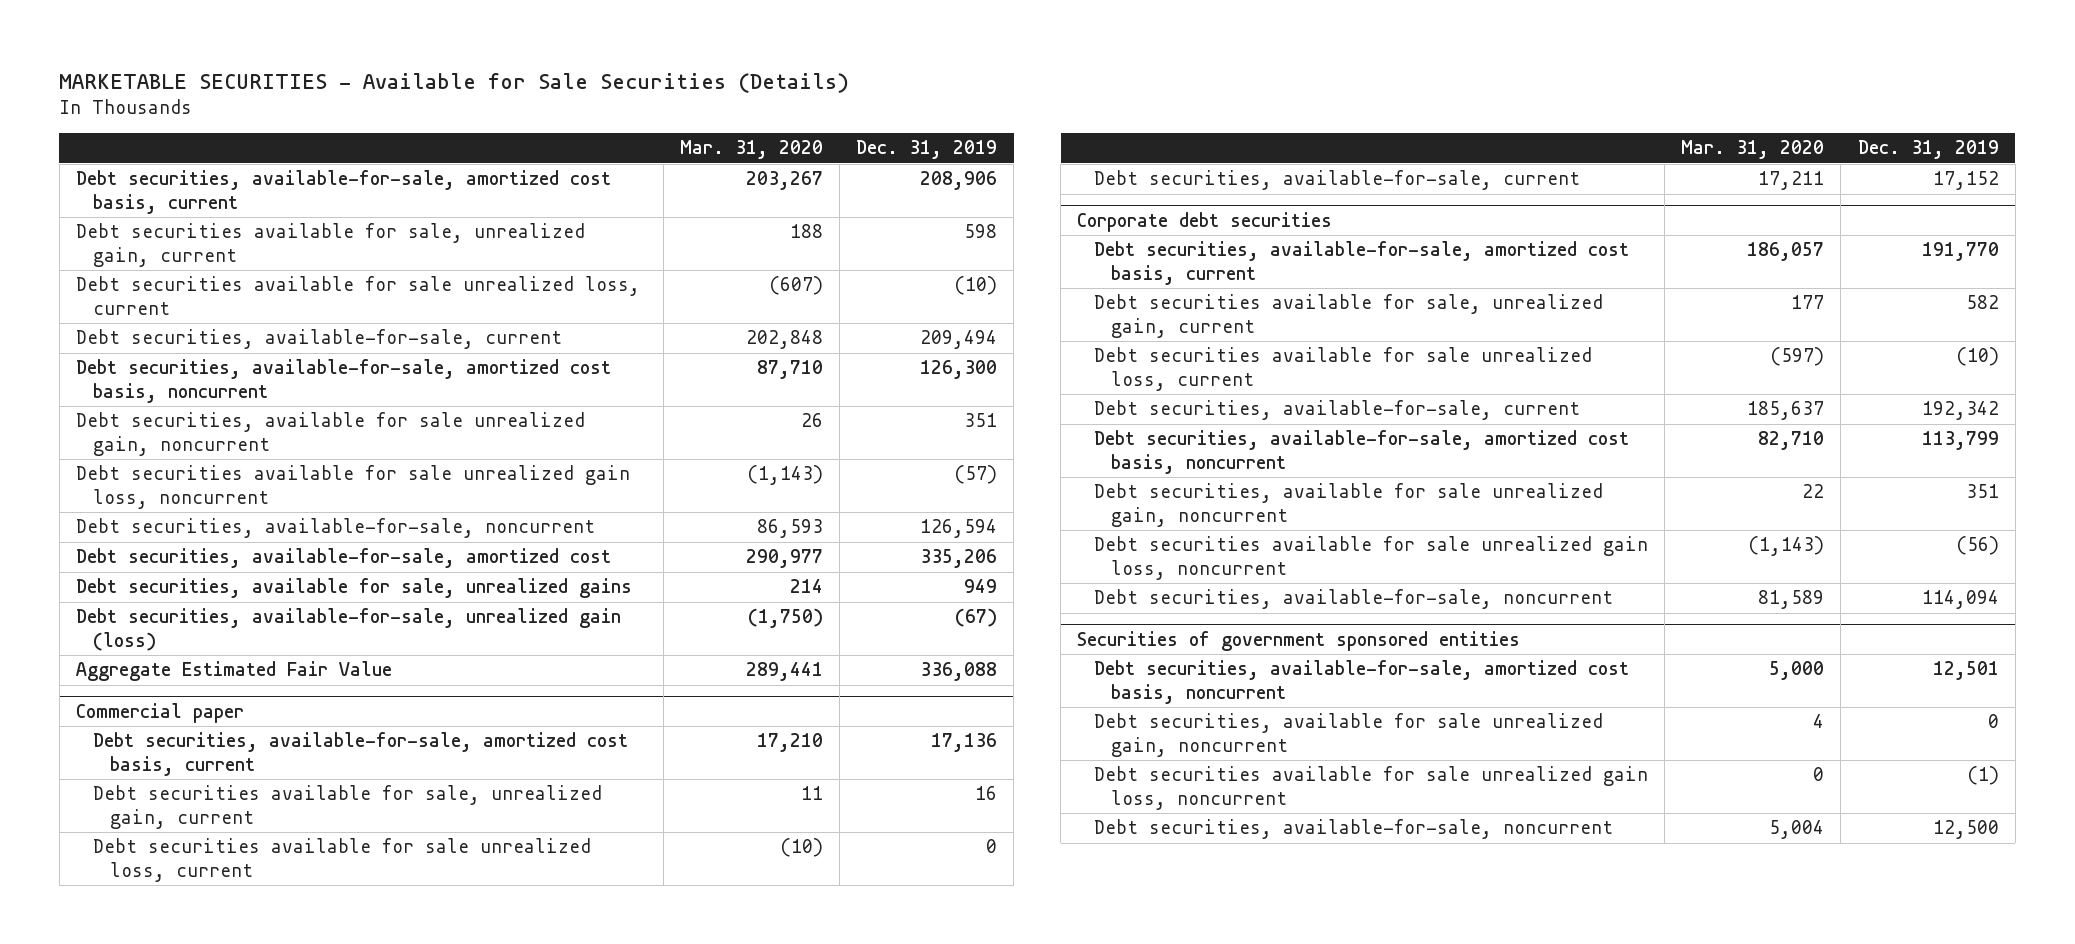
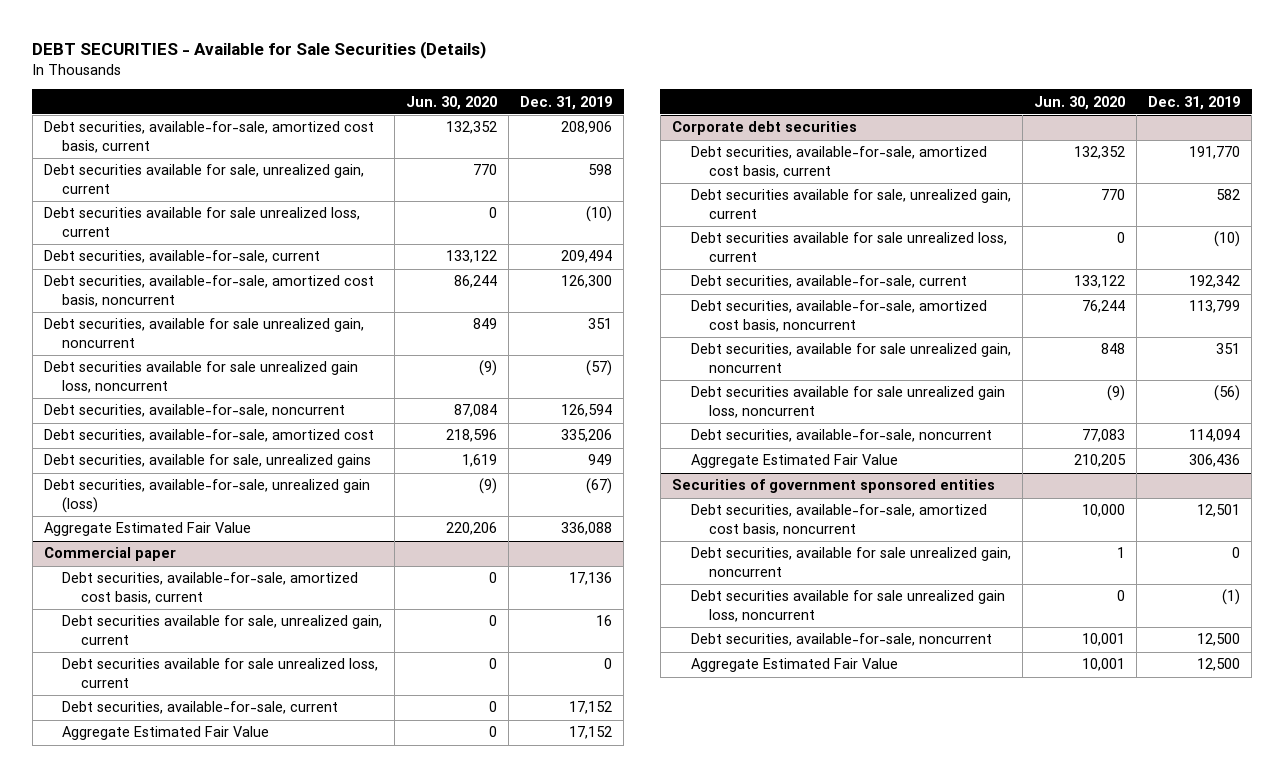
- MARKETABLE SECURITIES - Available for Sale Securities (Details)
+ DEBT SECURITIES - Available for Sale Securities (Details)
- | Mar. 31, 2020 | Dec. 31, 2019
+ | Jun. 30, 2020 | Dec. 31, 2019
@ Commercial paper
+ Aggregate Estimated Fair Value | 0 | 17,152
@ Corporate debt securities
+ Aggregate Estimated Fair Value | 210,205 | 306,436
@ Securities of government sponsored entities
+ Aggregate Estimated Fair Value | 10,001 | 12,500

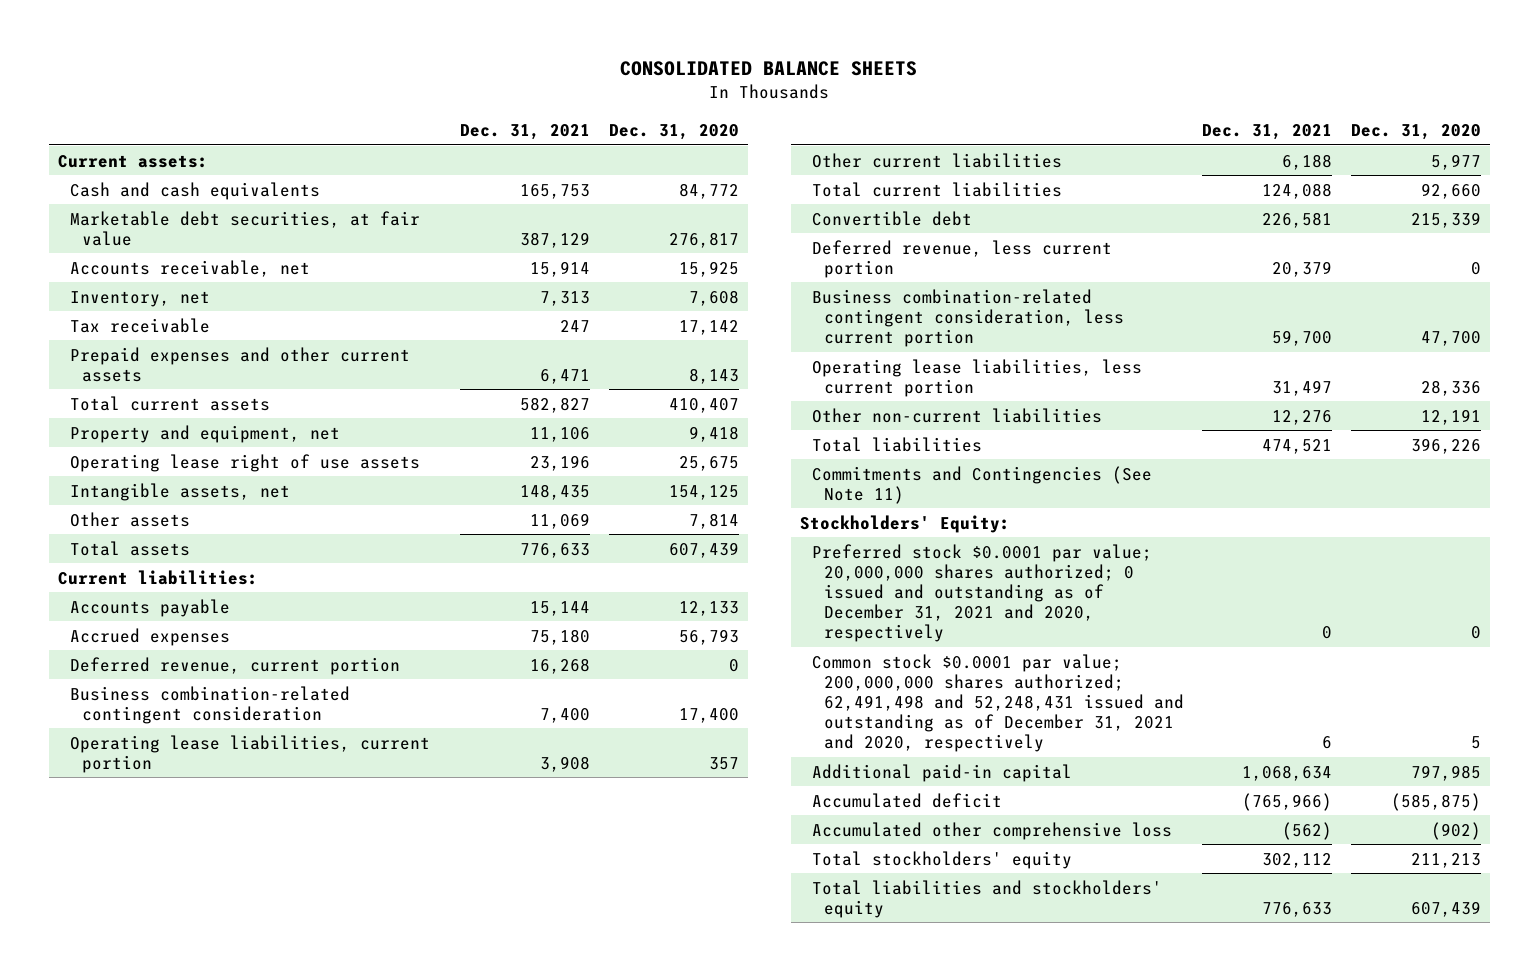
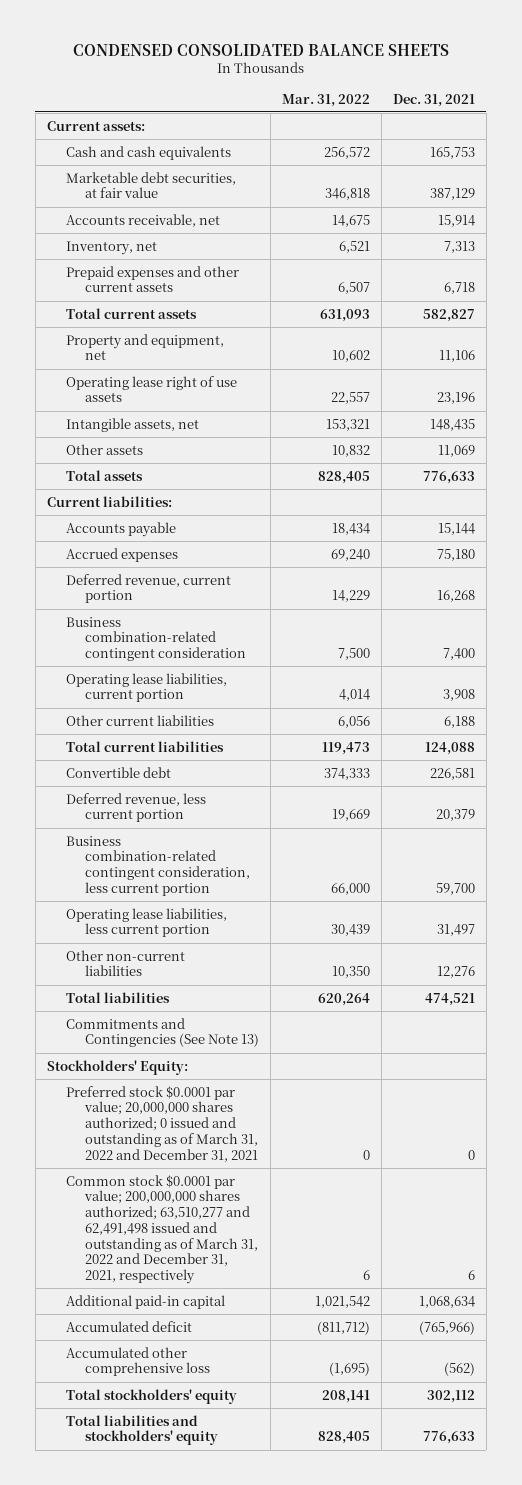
- CONSOLIDATED BALANCE SHEETS
+ CONDENSED CONSOLIDATED BALANCE SHEETS
- | Dec. 31, 2021 | Dec. 31, 2020
+ | Mar. 31, 2022 | Dec. 31, 2021
- Tax receivable | 247 | 17,142
- Prepaid expenses and other current assets | 6,471 | 8,143
+ Prepaid expenses and other current assets | 6,507 | 6,718
- Commitments and Contingencies (See Note 11)
+ Commitments and Contingencies (See Note 13)
- Preferred stock $0.0001 par value; 20,000,000 shares authorized; 0 issued and outstanding as of December 31, 2021 and 2020, respectively | 0 | 0
- Common stock $0.0001 par value; 200,000,000 shares authorized; 62,491,498 and 52,248,431 issued and outstanding as of December 31, 2021 and 2020, respectively | 6 | 5
+ Preferred stock $0.0001 par value; 20,000,000 shares authorized; 0 issued and outstanding as of March 31, 2022 and December 31, 2021 | 0 | 0
+ Common stock $0.0001 par value; 200,000,000 shares authorized; 63,510,277 and 62,491,498 issued and outstanding as of March 31, 2022 and December 31, 2021, respectively | 6 | 6

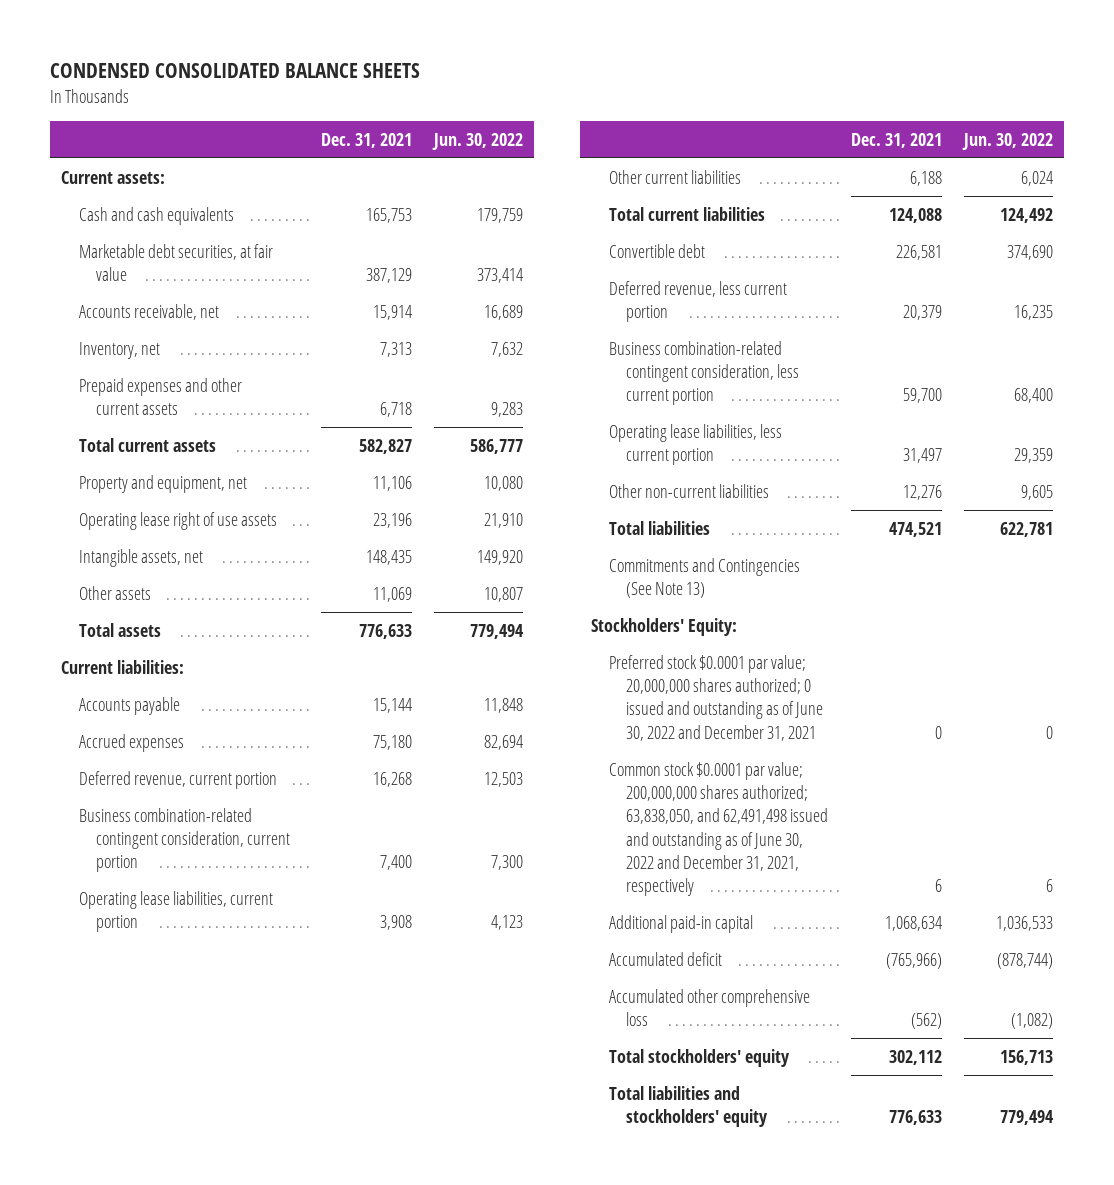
- | Mar. 31, 2022 | Dec. 31, 2021
+ | Dec. 31, 2021 | Jun. 30, 2022
- Business combination-related contingent consideration | 7,500 | 7,400
+ Business combination-related contingent consideration, current portion | 7,400 | 7,300
- Preferred stock $0.0001 par value; 20,000,000 shares authorized; 0 issued and outstanding as of March 31, 2022 and December 31, 2021 | 0 | 0
- Common stock $0.0001 par value; 200,000,000 shares authorized; 63,510,277 and 62,491,498 issued and outstanding as of March 31, 2022 and December 31, 2021, respectively | 6 | 6
+ Preferred stock $0.0001 par value; 20,000,000 shares authorized; 0 issued and outstanding as of June 30, 2022 and December 31, 2021 | 0 | 0
+ Common stock $0.0001 par value; 200,000,000 shares authorized; 63,838,050, and 62,491,498 issued and outstanding as of June 30, 2022 and December 31, 2021, respectively | 6 | 6

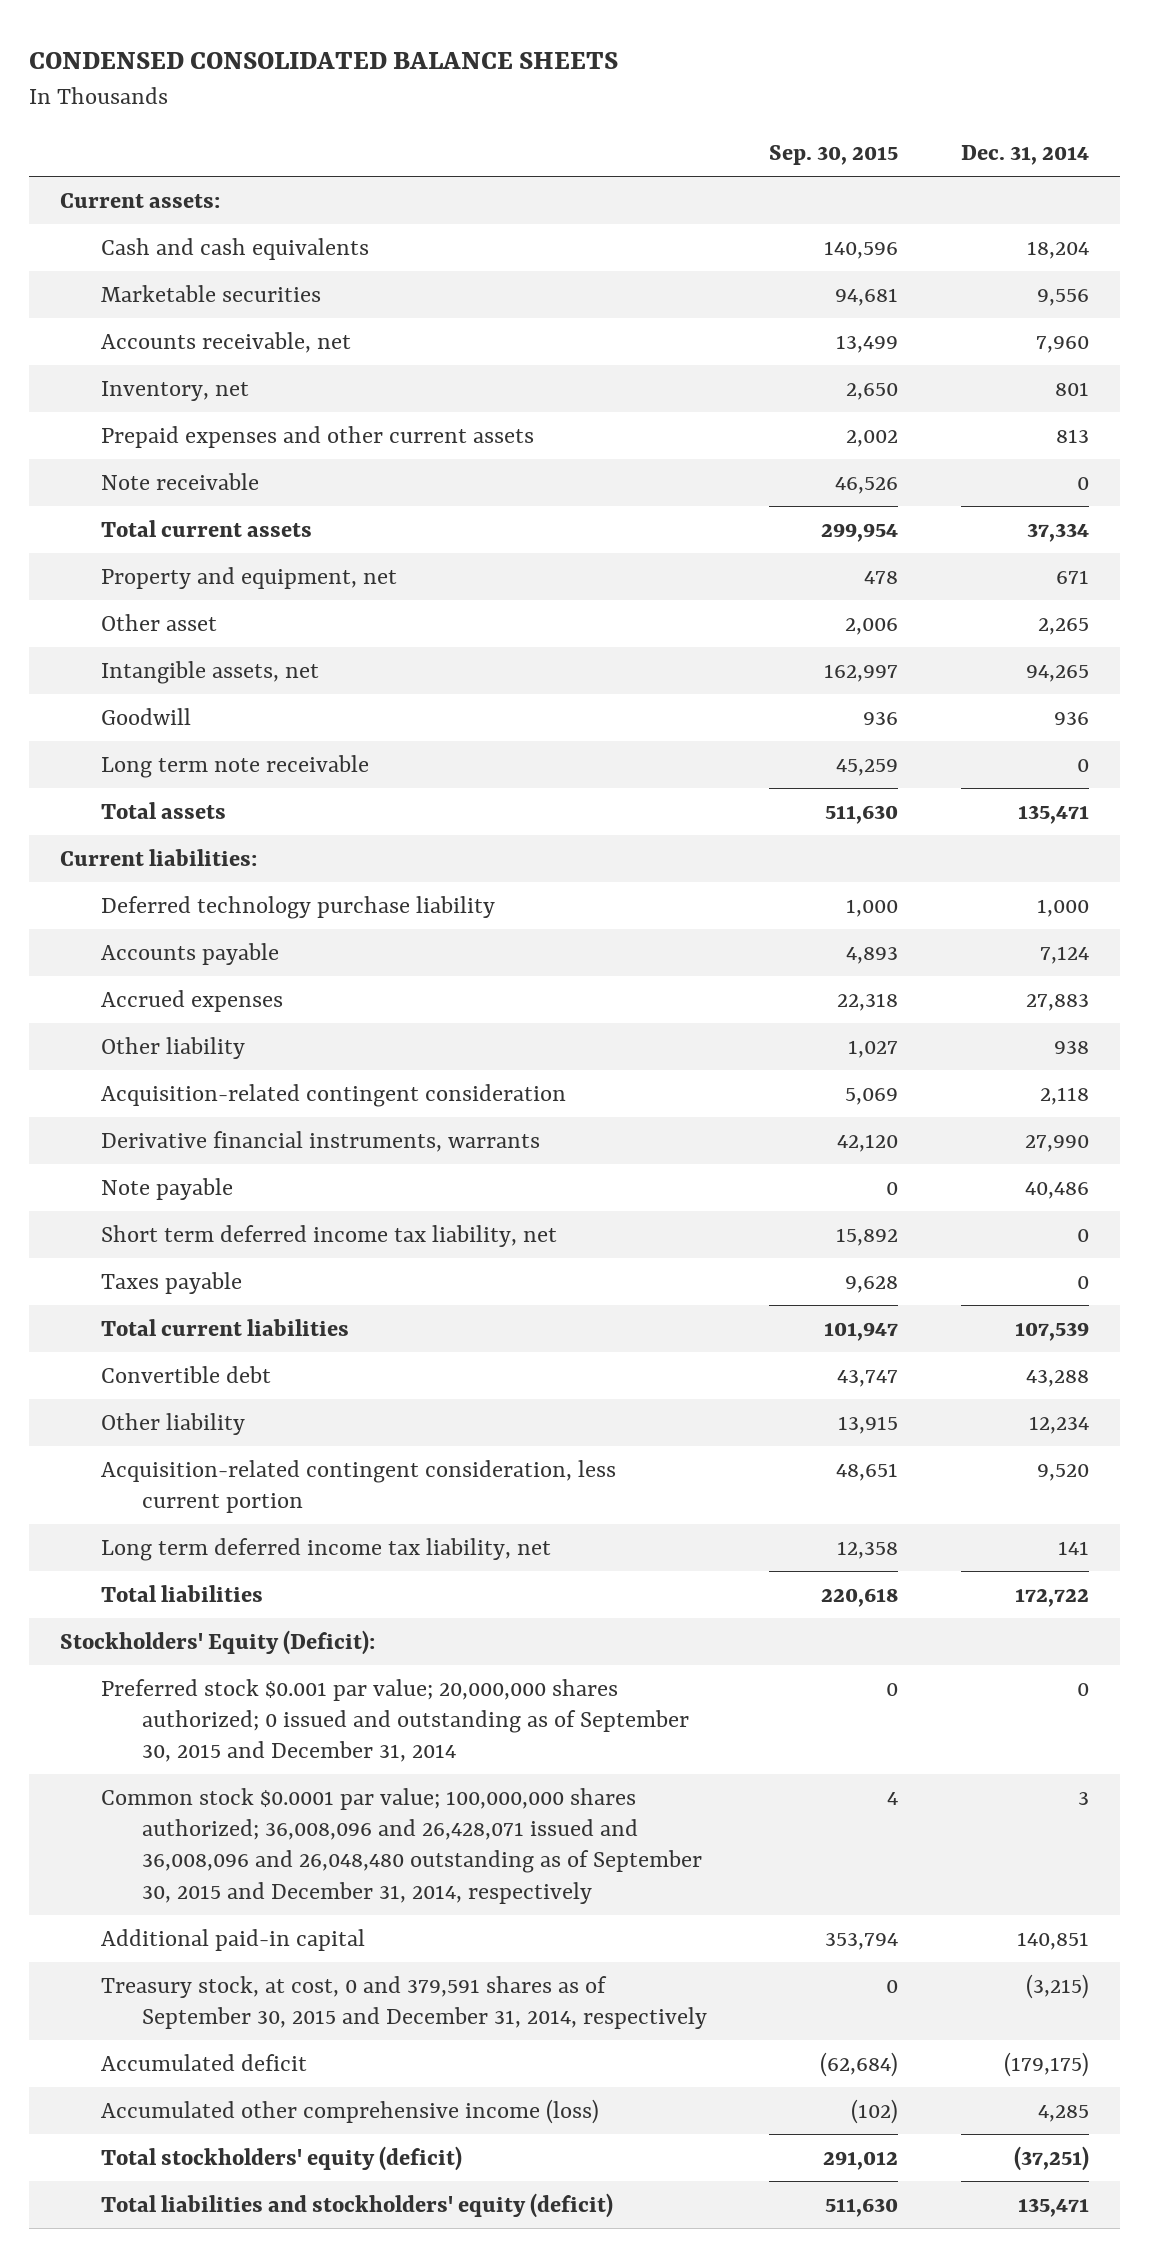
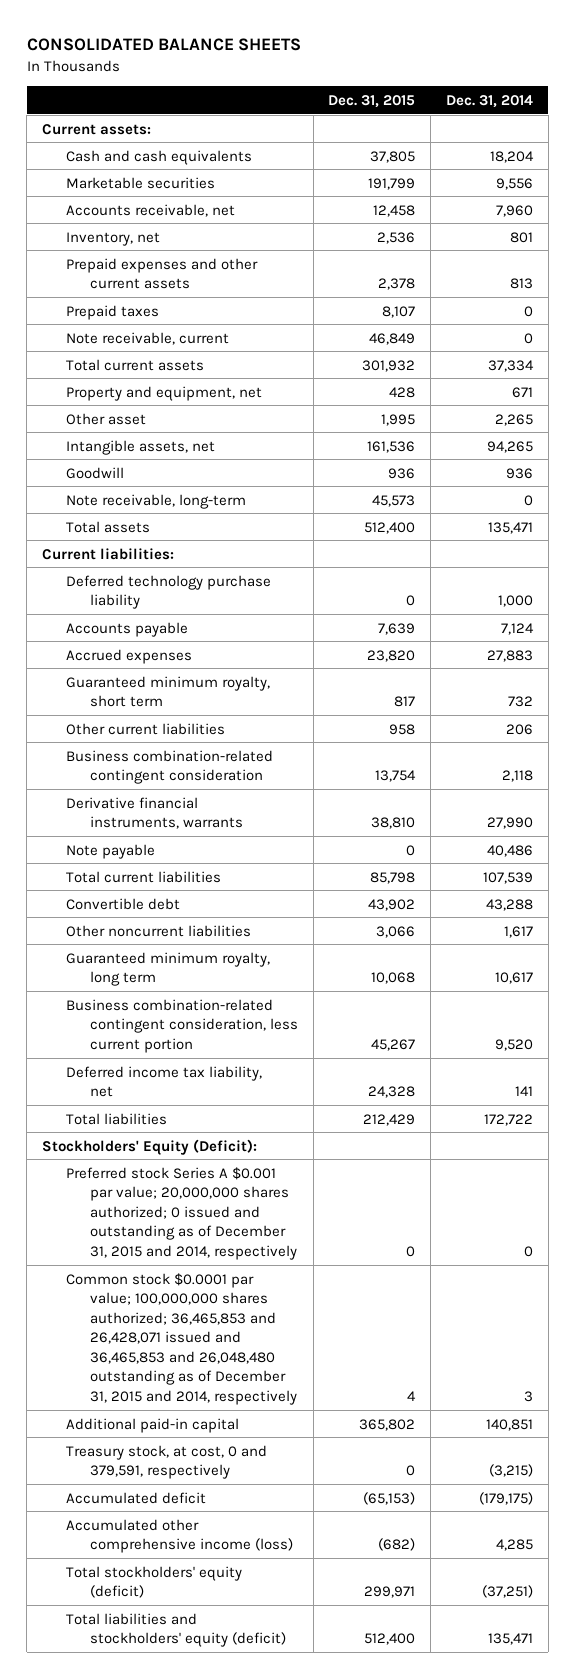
- CONDENSED CONSOLIDATED BALANCE SHEETS
+ CONSOLIDATED BALANCE SHEETS
- | Sep. 30, 2015 | Dec. 31, 2014
+ | Dec. 31, 2015 | Dec. 31, 2014
- Note receivable | 46,526 | 0
+ Prepaid taxes | 8,107 | 0
+ Note receivable, current | 46,849 | 0
- Long term note receivable | 45,259 | 0
+ Note receivable, long-term | 45,573 | 0
- Other liability | 1,027 | 938
- Acquisition-related contingent consideration | 5,069 | 2,118
+ Guaranteed minimum royalty, short term | 817 | 732
+ Other current liabilities | 958 | 206
+ Business combination-related contingent consideration | 13,754 | 2,118
- Short term deferred income tax liability, net | 15,892 | 0
- Taxes payable | 9,628 | 0
- Other liability | 13,915 | 12,234
- Acquisition-related contingent consideration, less current portion | 48,651 | 9,520
- Long term deferred income tax liability, net | 12,358 | 141
+ Other noncurrent liabilities | 3,066 | 1,617
+ Guaranteed minimum royalty, long term | 10,068 | 10,617
+ Business combination-related contingent consideration, less current portion | 45,267 | 9,520
+ Deferred income tax liability, net | 24,328 | 141
- Preferred stock $0.001 par value; 20,000,000 shares authorized; 0 issued and outstanding as of September 30, 2015 and December 31, 2014 | 0 | 0
- Common stock $0.0001 par value; 100,000,000 shares authorized; 36,008,096 and 26,428,071 issued and 36,008,096 and 26,048,480 outstanding as of September 30, 2015 and December 31, 2014, respectively | 4 | 3
+ Preferred stock Series A $0.001 par value; 20,000,000 shares authorized; 0 issued and outstanding as of December 31, 2015 and 2014, respectively | 0 | 0
+ Common stock $0.0001 par value; 100,000,000 shares authorized; 36,465,853 and 26,428,071 issued and 36,465,853 and 26,048,480 outstanding as of December 31, 2015 and 2014, respectively | 4 | 3
- Treasury stock, at cost, 0 and 379,591 shares as of September 30, 2015 and December 31, 2014, respectively | 0 | (3,215)
+ Treasury stock, at cost, 0 and 379,591, respectively | 0 | (3,215)

